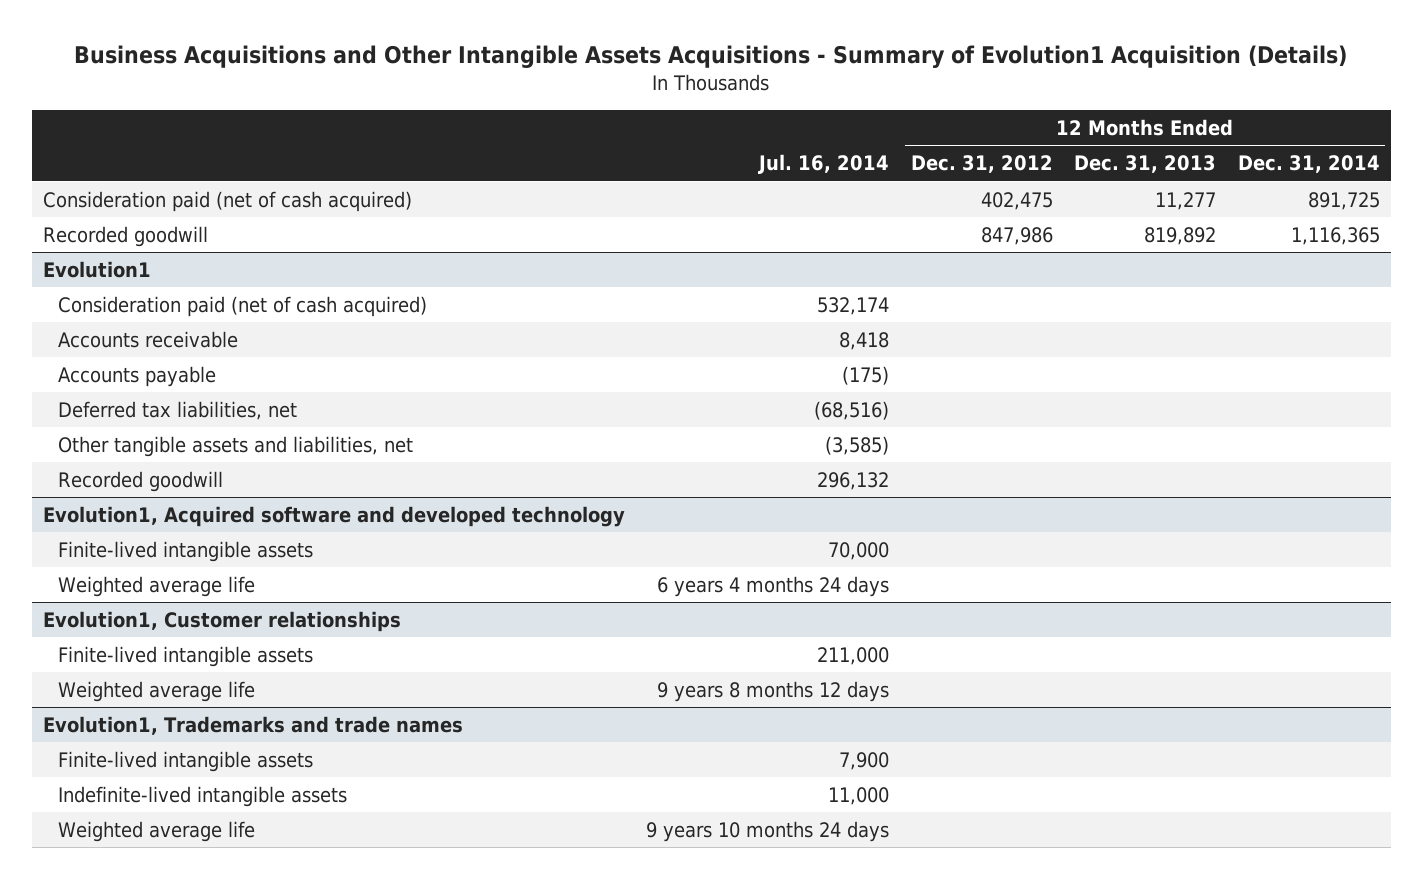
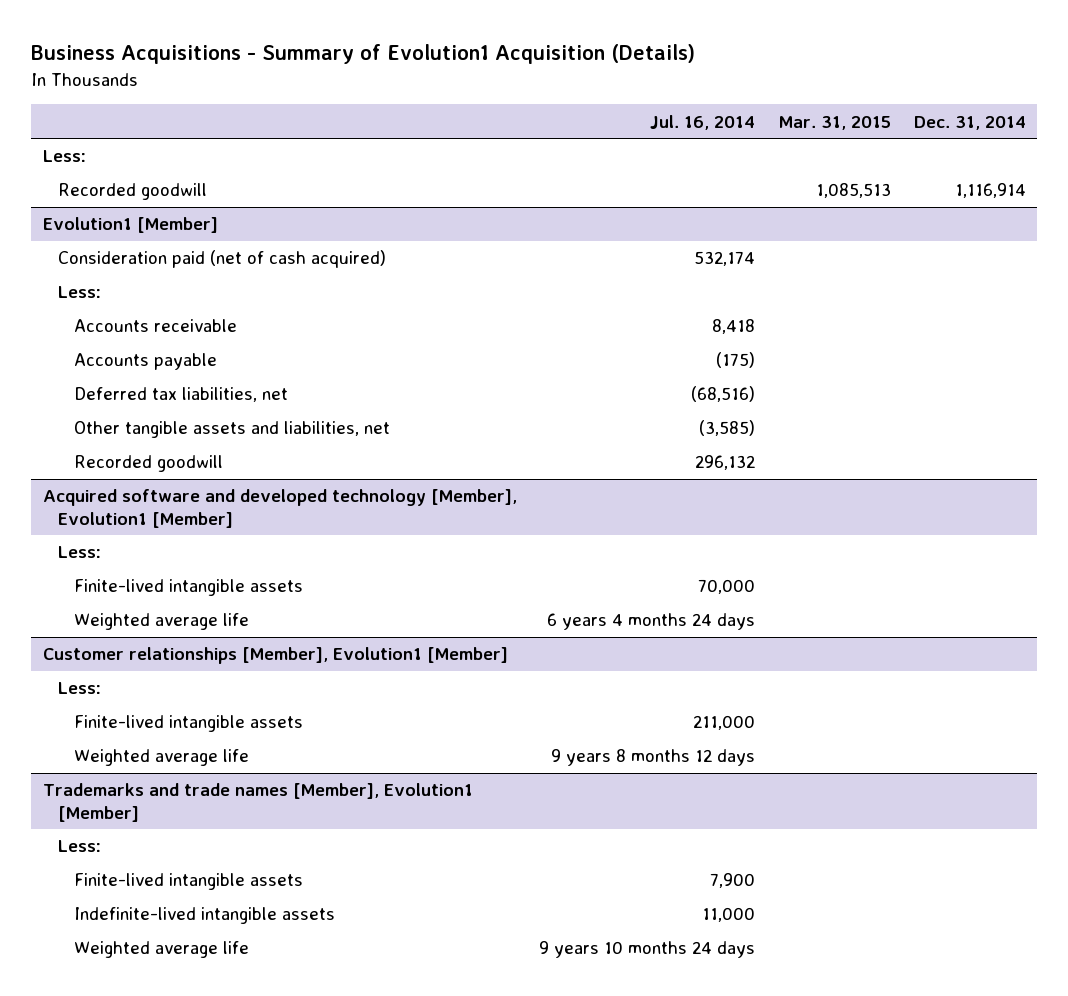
- Business Acquisitions and Other Intangible Assets Acquisitions - Summary of Evolution1 Acquisition (Details)
+ Business Acquisitions - Summary of Evolution1 Acquisition (Details)
- | Jul. 16, 2014 | 12 Months Ended Dec. 31, 2012 | 12 Months Ended Dec. 31, 2013 | 12 Months Ended Dec. 31, 2014
+ | Jul. 16, 2014 | Mar. 31, 2015 | Dec. 31, 2014
- Consideration paid (net of cash acquired) | | 402,475 | 11,277 | 891,725
+ Less:
- Evolution1
+ Evolution1 [Member]
+ Less:
- Evolution1, Acquired software and developed technology
+ Acquired software and developed technology [Member], Evolution1 [Member]
+ Less:
- Evolution1, Customer relationships
+ Customer relationships [Member], Evolution1 [Member]
+ Less:
- Evolution1, Trademarks and trade names
+ Trademarks and trade names [Member], Evolution1 [Member]
+ Less:

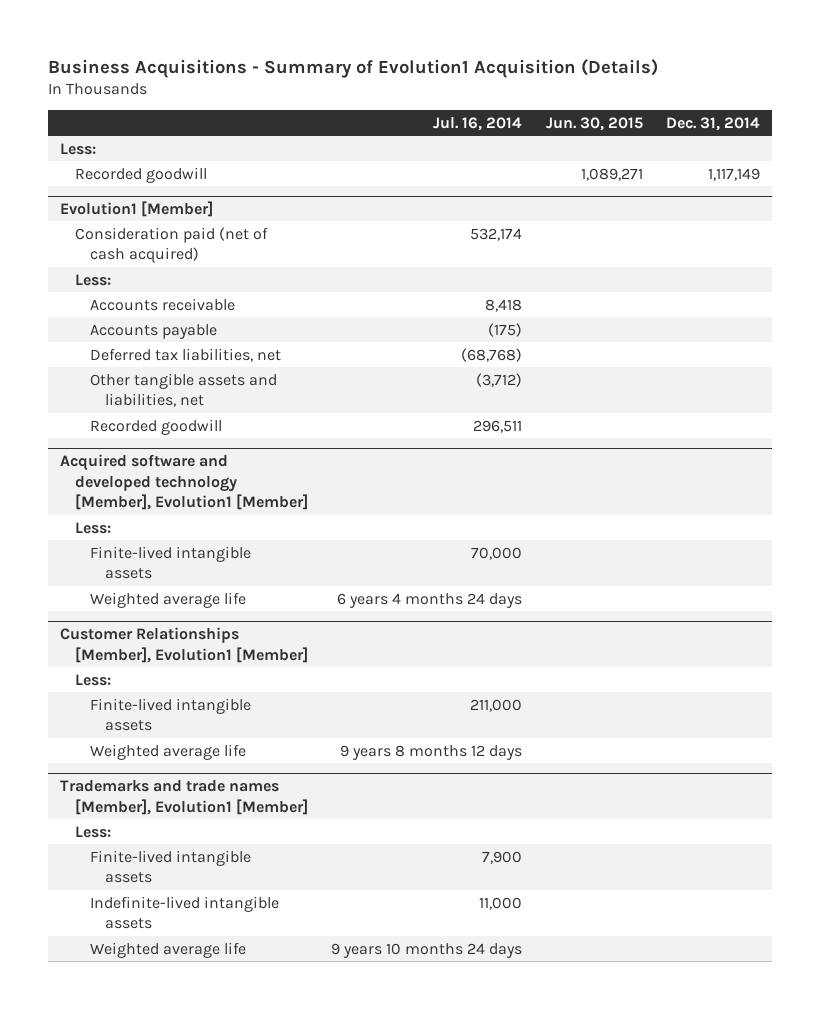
- | Jul. 16, 2014 | Mar. 31, 2015 | Dec. 31, 2014
+ | Jul. 16, 2014 | Jun. 30, 2015 | Dec. 31, 2014
- Recorded goodwill | | 1,085,513 | 1,116,914
+ Recorded goodwill | | 1,089,271 | 1,117,149
@ Evolution1 [Member]
- Deferred tax liabilities, net | (68,516) | |
- Other tangible assets and liabilities, net | (3,585) | |
- Recorded goodwill | 296,132 | |
+ Deferred tax liabilities, net | (68,768) | |
+ Other tangible assets and liabilities, net | (3,712) | |
+ Recorded goodwill | 296,511 | |
- Customer relationships [Member], Evolution1 [Member]
+ Customer Relationships [Member], Evolution1 [Member]

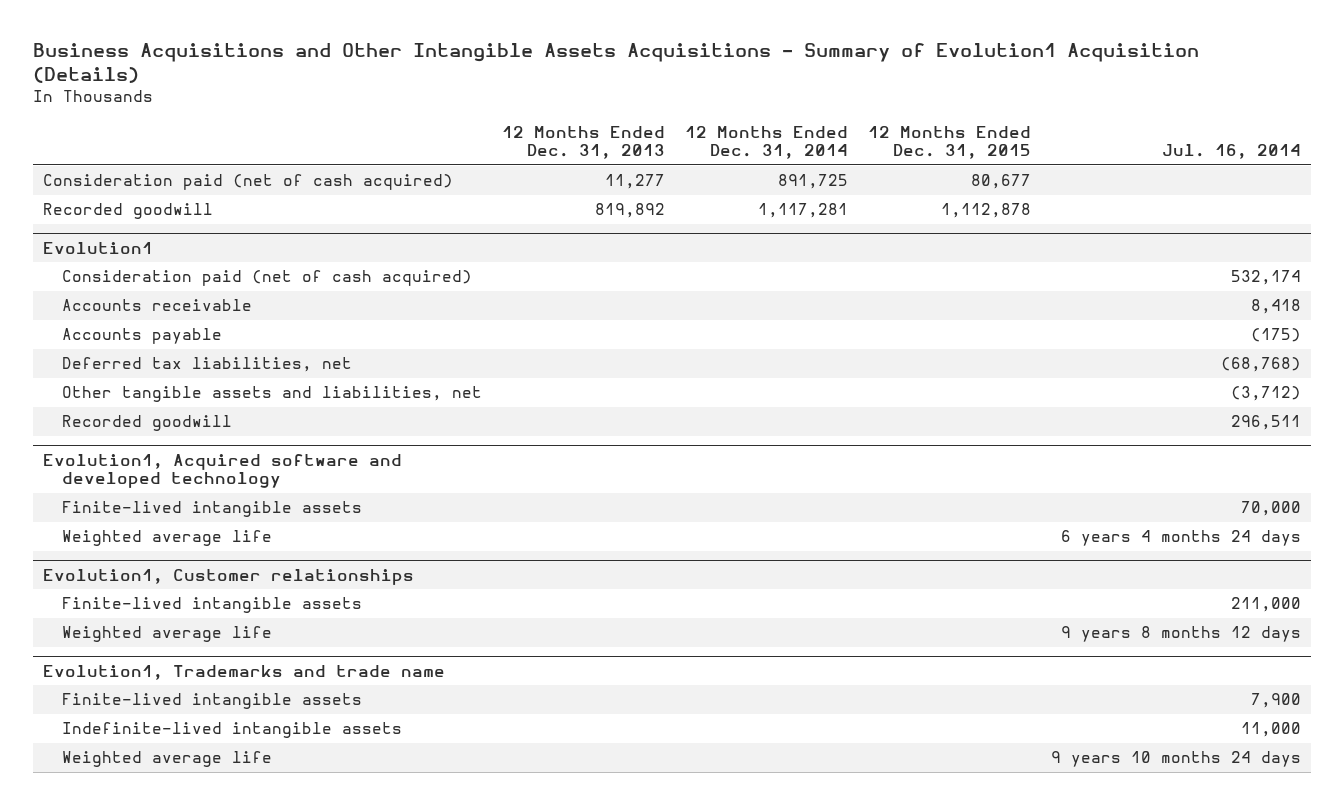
- Business Acquisitions - Summary of Evolution1 Acquisition (Details)
+ Business Acquisitions and Other Intangible Assets Acquisitions - Summary of Evolution1 Acquisition (Details)
- | Jul. 16, 2014 | Jun. 30, 2015 | Dec. 31, 2014
+ | 12 Months Ended Dec. 31, 2013 | 12 Months Ended Dec. 31, 2014 | 12 Months Ended Dec. 31, 2015 | Jul. 16, 2014
- Less:
+ Consideration paid (net of cash acquired) | 11,277 | 891,725 | 80,677 |
- Evolution1 [Member]
+ Evolution1
- Less:
- Acquired software and developed technology [Member], Evolution1 [Member]
- Less:
+ Evolution1, Acquired software and developed technology
- Customer Relationships [Member], Evolution1 [Member]
- Less:
+ Evolution1, Customer relationships
- Trademarks and trade names [Member], Evolution1 [Member]
- Less:
+ Evolution1, Trademarks and trade name

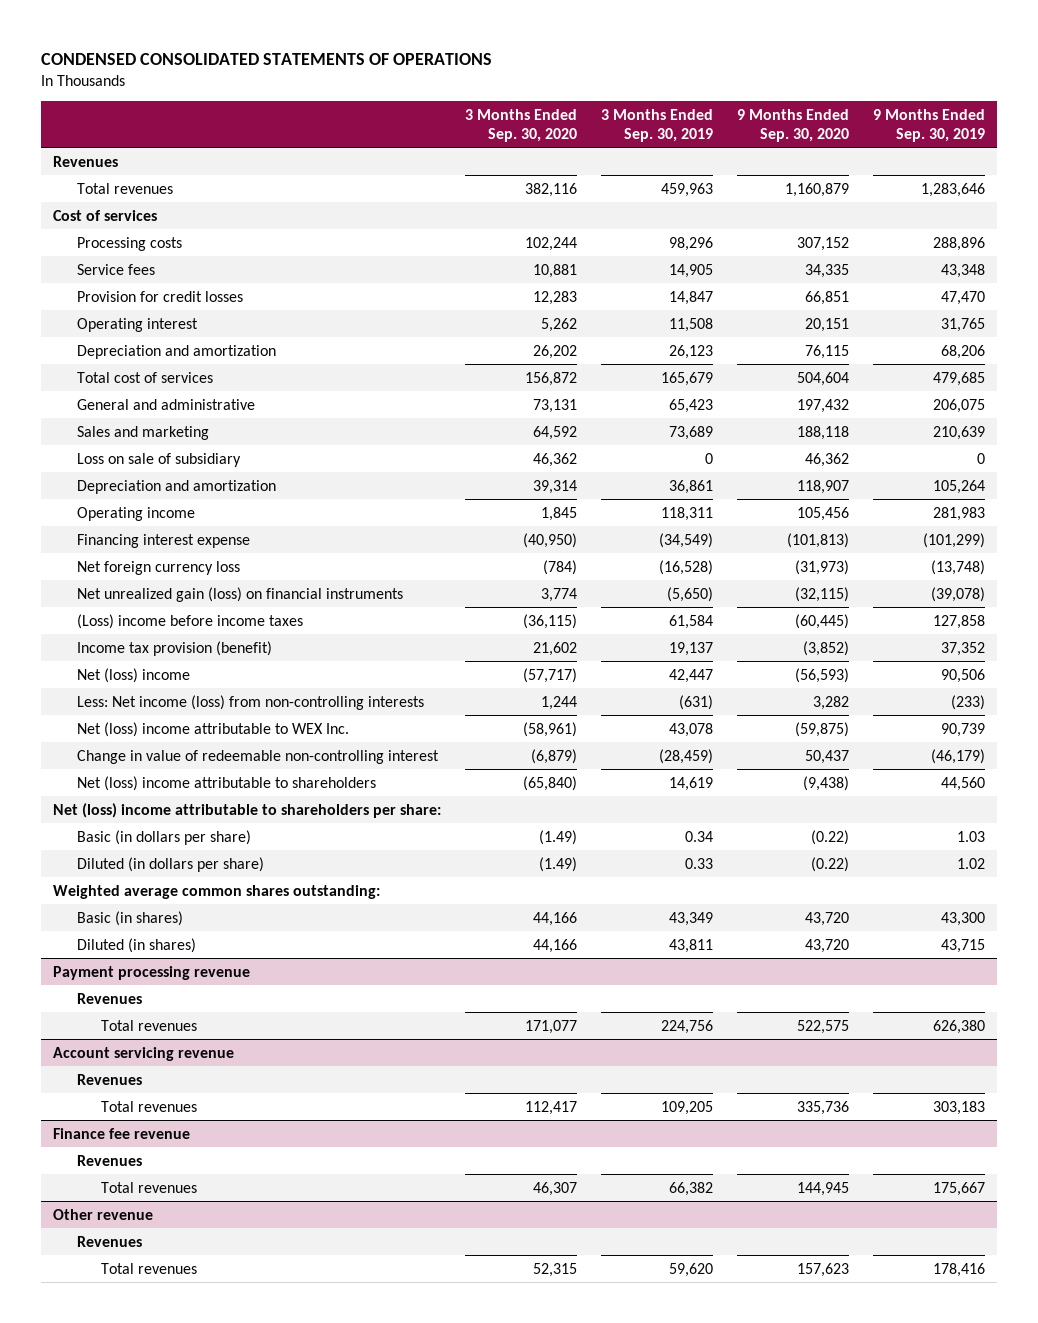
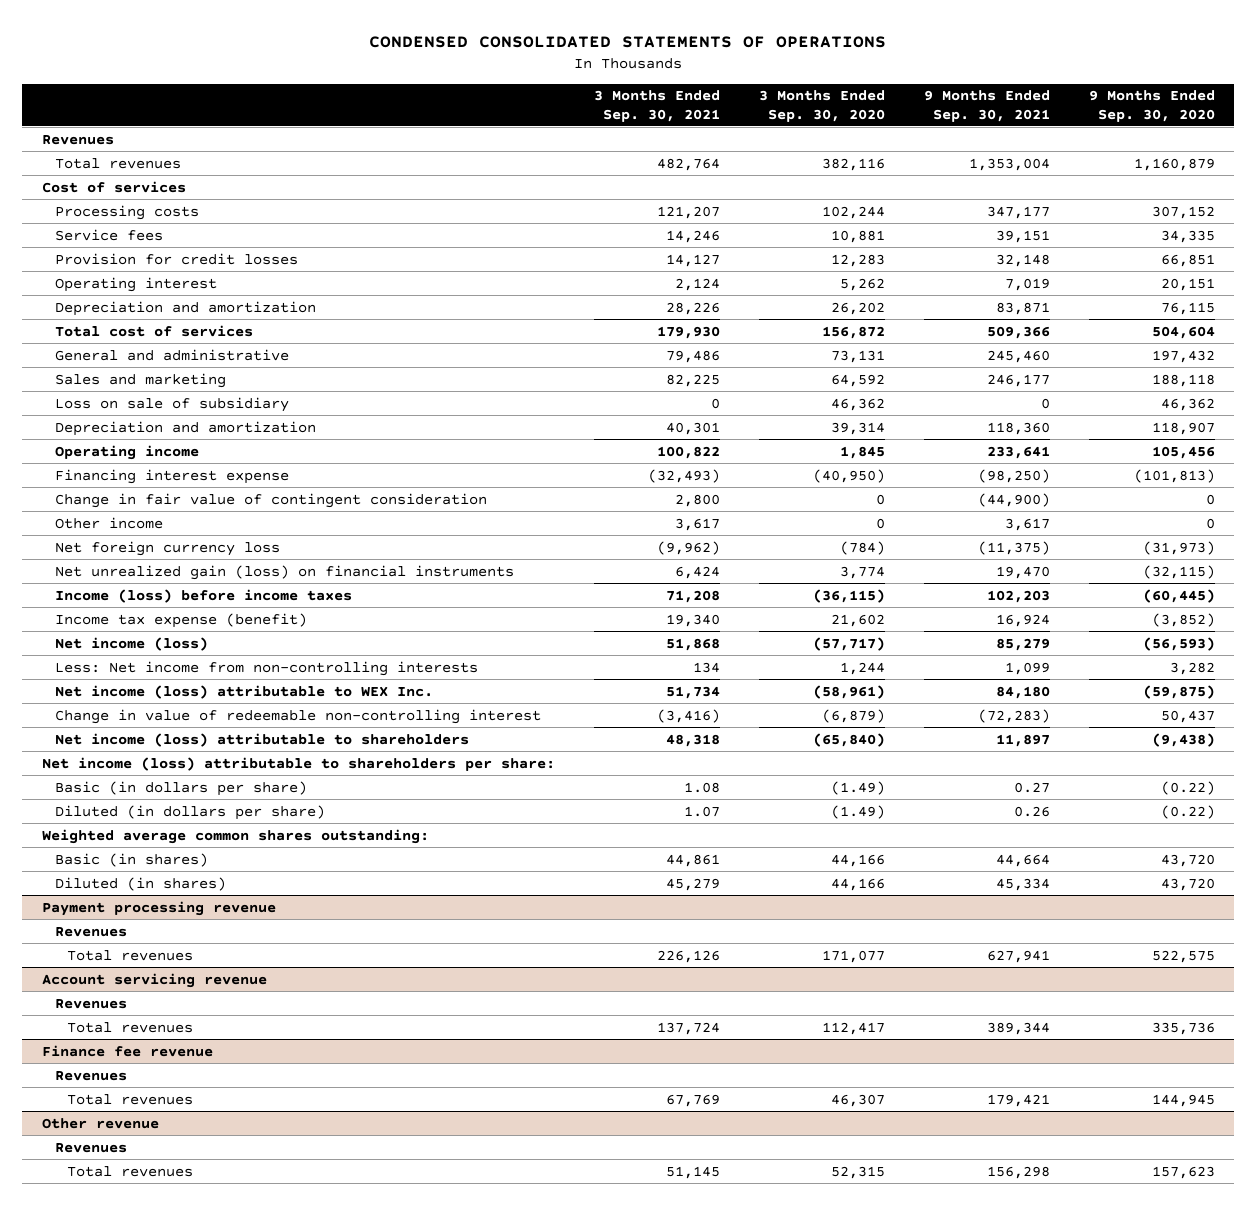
- | 3 Months Ended Sep. 30, 2020 | 3 Months Ended Sep. 30, 2019 | 9 Months Ended Sep. 30, 2020 | 9 Months Ended Sep. 30, 2019
+ | 3 Months Ended Sep. 30, 2021 | 3 Months Ended Sep. 30, 2020 | 9 Months Ended Sep. 30, 2021 | 9 Months Ended Sep. 30, 2020
+ Change in fair value of contingent consideration | 2,800 | 0 | (44,900) | 0
+ Other income | 3,617 | 0 | 3,617 | 0
- (Loss) income before income taxes | (36,115) | 61,584 | (60,445) | 127,858
- Income tax provision (benefit) | 21,602 | 19,137 | (3,852) | 37,352
- Net (loss) income | (57,717) | 42,447 | (56,593) | 90,506
- Less: Net income (loss) from non-controlling interests | 1,244 | (631) | 3,282 | (233)
- Net (loss) income attributable to WEX Inc. | (58,961) | 43,078 | (59,875) | 90,739
+ Income (loss) before income taxes | 71,208 | (36,115) | 102,203 | (60,445)
+ Income tax expense (benefit) | 19,340 | 21,602 | 16,924 | (3,852)
+ Net income (loss) | 51,868 | (57,717) | 85,279 | (56,593)
+ Less: Net income from non-controlling interests | 134 | 1,244 | 1,099 | 3,282
+ Net income (loss) attributable to WEX Inc. | 51,734 | (58,961) | 84,180 | (59,875)
- Net (loss) income attributable to shareholders | (65,840) | 14,619 | (9,438) | 44,560
- Net (loss) income attributable to shareholders per share:
+ Net income (loss) attributable to shareholders | 48,318 | (65,840) | 11,897 | (9,438)
+ Net income (loss) attributable to shareholders per share:

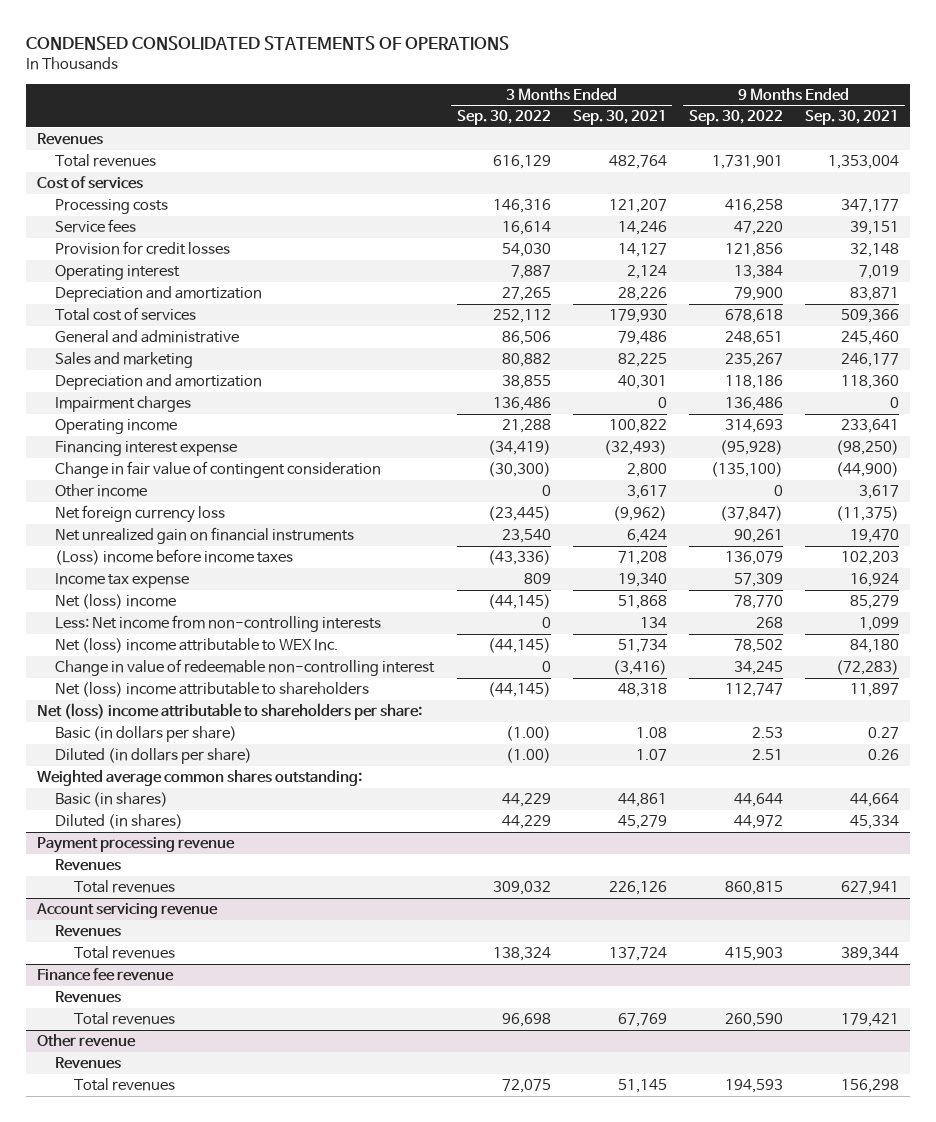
- | 3 Months Ended Sep. 30, 2021 | 3 Months Ended Sep. 30, 2020 | 9 Months Ended Sep. 30, 2021 | 9 Months Ended Sep. 30, 2020
+ | 3 Months Ended Sep. 30, 2022 | 3 Months Ended Sep. 30, 2021 | 9 Months Ended Sep. 30, 2022 | 9 Months Ended Sep. 30, 2021
- Loss on sale of subsidiary | 0 | 46,362 | 0 | 46,362
+ Impairment charges | 136,486 | 0 | 136,486 | 0
- Net unrealized gain (loss) on financial instruments | 6,424 | 3,774 | 19,470 | (32,115)
- Income (loss) before income taxes | 71,208 | (36,115) | 102,203 | (60,445)
- Income tax expense (benefit) | 19,340 | 21,602 | 16,924 | (3,852)
- Net income (loss) | 51,868 | (57,717) | 85,279 | (56,593)
+ Net unrealized gain on financial instruments | 23,540 | 6,424 | 90,261 | 19,470
+ (Loss) income before income taxes | (43,336) | 71,208 | 136,079 | 102,203
+ Income tax expense | 809 | 19,340 | 57,309 | 16,924
+ Net (loss) income | (44,145) | 51,868 | 78,770 | 85,279
- Net income (loss) attributable to WEX Inc. | 51,734 | (58,961) | 84,180 | (59,875)
+ Net (loss) income attributable to WEX Inc. | (44,145) | 51,734 | 78,502 | 84,180
- Net income (loss) attributable to shareholders | 48,318 | (65,840) | 11,897 | (9,438)
- Net income (loss) attributable to shareholders per share:
+ Net (loss) income attributable to shareholders | (44,145) | 48,318 | 112,747 | 11,897
+ Net (loss) income attributable to shareholders per share:

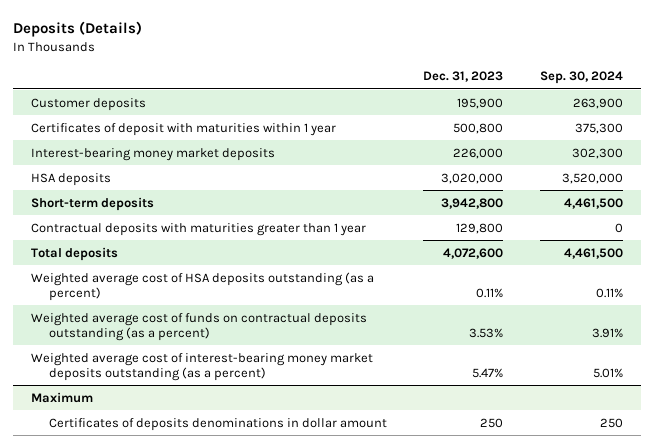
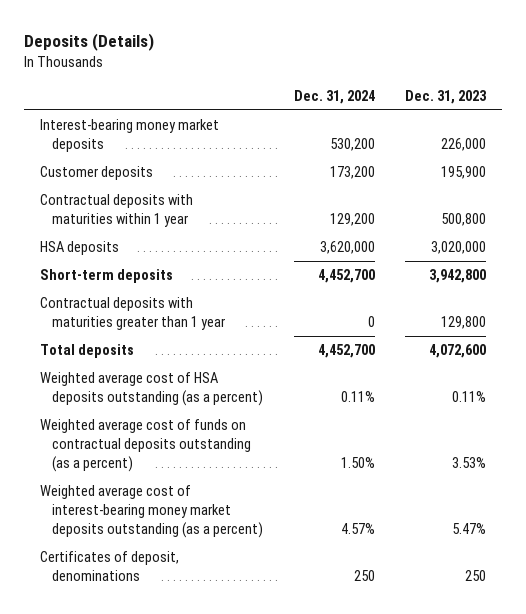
- | Dec. 31, 2023 | Sep. 30, 2024
+ | Dec. 31, 2024 | Dec. 31, 2023
- Certificates of deposit with maturities within 1 year | 500,800 | 375,300
moved down: Customer deposits | 173,200 | 195,900
+ Contractual deposits with maturities within 1 year | 129,200 | 500,800
- Maximum
- Certificates of deposits denominations in dollar amount | 250 | 250
+ Certificates of deposit, denominations | 250 | 250

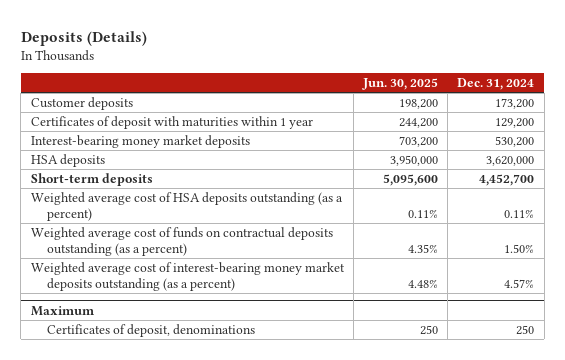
- | Dec. 31, 2024 | Dec. 31, 2023
+ | Jun. 30, 2025 | Dec. 31, 2024
- Contractual deposits with maturities within 1 year | 129,200 | 500,800
+ Certificates of deposit with maturities within 1 year | 244,200 | 129,200
moved down: Interest-bearing money market deposits | 703,200 | 530,200
- Contractual deposits with maturities greater than 1 year | 0 | 129,800
- Total deposits | 4,452,700 | 4,072,600
+ Maximum

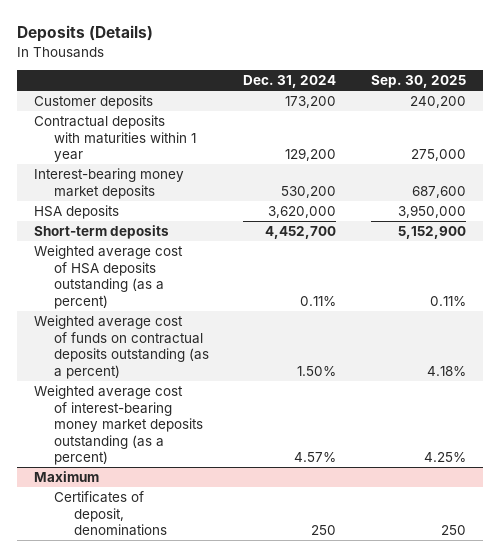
- | Jun. 30, 2025 | Dec. 31, 2024
+ | Dec. 31, 2024 | Sep. 30, 2025
- Certificates of deposit with maturities within 1 year | 244,200 | 129,200
+ Contractual deposits with maturities within 1 year | 129,200 | 275,000

